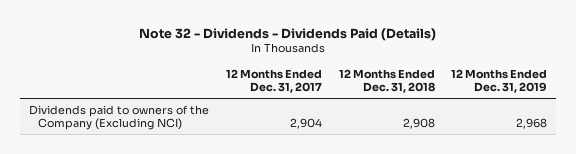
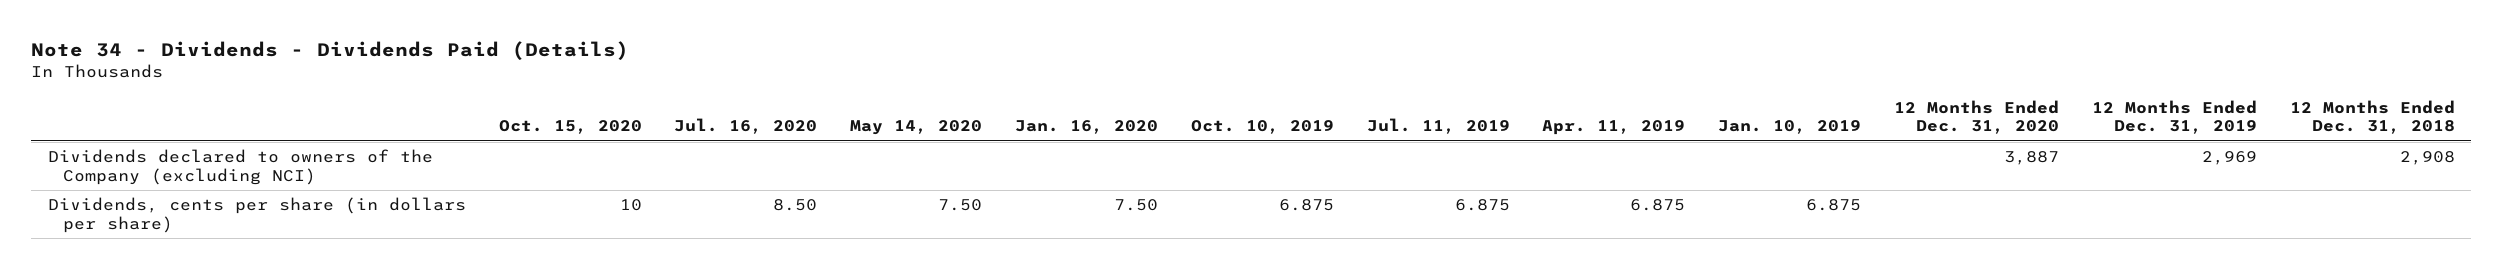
- Note 32 - Dividends - Dividends Paid (Details)
+ Note 34 - Dividends - Dividends Paid (Details)
- | 12 Months Ended Dec. 31, 2017 | 12 Months Ended Dec. 31, 2018 | 12 Months Ended Dec. 31, 2019
+ | Oct. 15, 2020 | Jul. 16, 2020 | May 14, 2020 | Jan. 16, 2020 | Oct. 10, 2019 | Jul. 11, 2019 | Apr. 11, 2019 | Jan. 10, 2019 | 12 Months Ended Dec. 31, 2020 | 12 Months Ended Dec. 31, 2019 | 12 Months Ended Dec. 31, 2018
- Dividends paid to owners of the Company (Excluding NCI) | 2,904 | 2,908 | 2,968
+ Dividends declared to owners of the Company (excluding NCI) | | | | | | | | | 3,887 | 2,969 | 2,908
+ Dividends, cents per share (in dollars per share) | 10 | 8.50 | 7.50 | 7.50 | 6.875 | 6.875 | 6.875 | 6.875 | | |

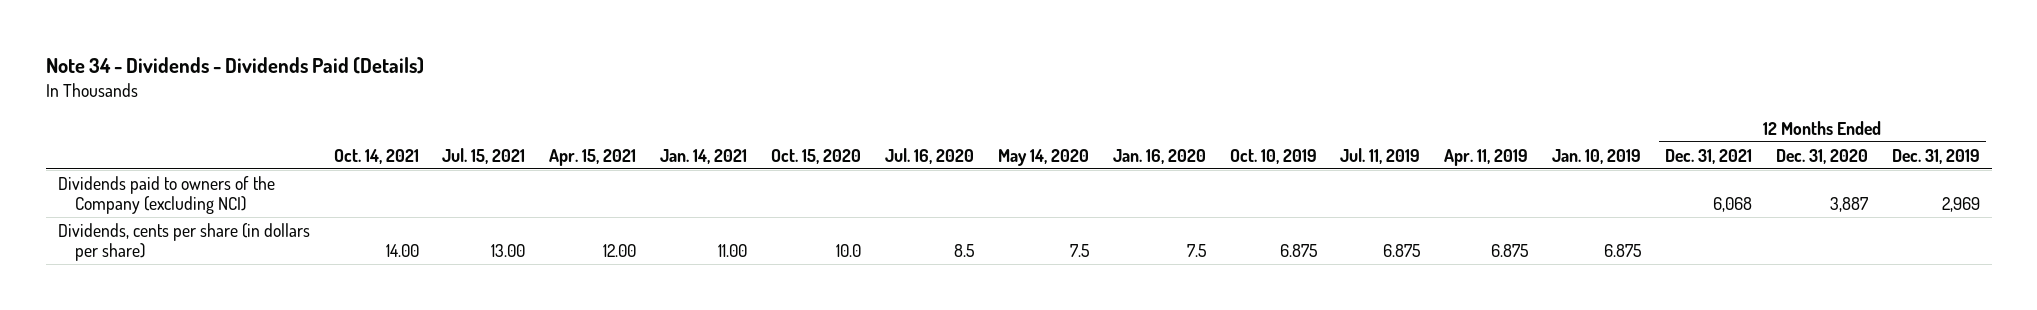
- | Oct. 15, 2020 | Jul. 16, 2020 | May 14, 2020 | Jan. 16, 2020 | Oct. 10, 2019 | Jul. 11, 2019 | Apr. 11, 2019 | Jan. 10, 2019 | 12 Months Ended Dec. 31, 2020 | 12 Months Ended Dec. 31, 2019 | 12 Months Ended Dec. 31, 2018
+ | Oct. 14, 2021 | Jul. 15, 2021 | Apr. 15, 2021 | Jan. 14, 2021 | Oct. 15, 2020 | Jul. 16, 2020 | May 14, 2020 | Jan. 16, 2020 | Oct. 10, 2019 | Jul. 11, 2019 | Apr. 11, 2019 | Jan. 10, 2019 | 12 Months Ended Dec. 31, 2021 | 12 Months Ended Dec. 31, 2020 | 12 Months Ended Dec. 31, 2019
- Dividends declared to owners of the Company (excluding NCI) | | | | | | | | | 3,887 | 2,969 | 2,908
- Dividends, cents per share (in dollars per share) | 10 | 8.50 | 7.50 | 7.50 | 6.875 | 6.875 | 6.875 | 6.875 | | |
+ Dividends paid to owners of the Company (excluding NCI) | | | | | | | | | | | | | 6,068 | 3,887 | 2,969
+ Dividends, cents per share (in dollars per share) | 14.00 | 13.00 | 12.00 | 11.00 | 10.0 | 8.5 | 7.5 | 7.5 | 6.875 | 6.875 | 6.875 | 6.875 | | |

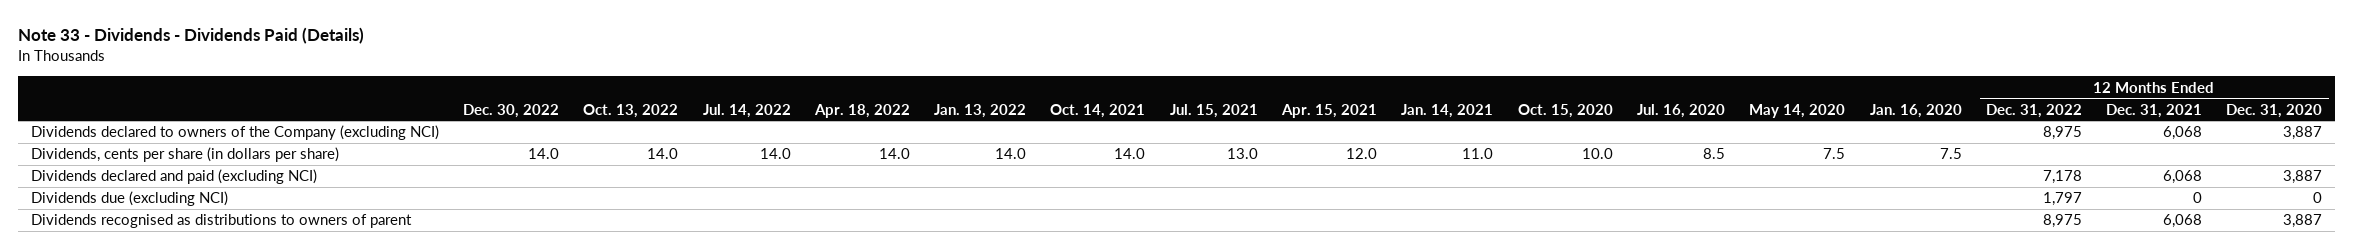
- Note 34 - Dividends - Dividends Paid (Details)
+ Note 33 - Dividends - Dividends Paid (Details)
- | Oct. 14, 2021 | Jul. 15, 2021 | Apr. 15, 2021 | Jan. 14, 2021 | Oct. 15, 2020 | Jul. 16, 2020 | May 14, 2020 | Jan. 16, 2020 | Oct. 10, 2019 | Jul. 11, 2019 | Apr. 11, 2019 | Jan. 10, 2019 | 12 Months Ended Dec. 31, 2021 | 12 Months Ended Dec. 31, 2020 | 12 Months Ended Dec. 31, 2019
+ | Dec. 30, 2022 | Oct. 13, 2022 | Jul. 14, 2022 | Apr. 18, 2022 | Jan. 13, 2022 | Oct. 14, 2021 | Jul. 15, 2021 | Apr. 15, 2021 | Jan. 14, 2021 | Oct. 15, 2020 | Jul. 16, 2020 | May 14, 2020 | Jan. 16, 2020 | 12 Months Ended Dec. 31, 2022 | 12 Months Ended Dec. 31, 2021 | 12 Months Ended Dec. 31, 2020
- Dividends paid to owners of the Company (excluding NCI) | | | | | | | | | | | | | 6,068 | 3,887 | 2,969
- Dividends, cents per share (in dollars per share) | 14.00 | 13.00 | 12.00 | 11.00 | 10.0 | 8.5 | 7.5 | 7.5 | 6.875 | 6.875 | 6.875 | 6.875 | | |
+ Dividends declared to owners of the Company (excluding NCI) | | | | | | | | | | | | | | 8,975 | 6,068 | 3,887
+ Dividends, cents per share (in dollars per share) | 14.0 | 14.0 | 14.0 | 14.0 | 14.0 | 14.0 | 13.0 | 12.0 | 11.0 | 10.0 | 8.5 | 7.5 | 7.5 | | |
+ Dividends declared and paid (excluding NCI) | | | | | | | | | | | | | | 7,178 | 6,068 | 3,887
+ Dividends due (excluding NCI) | | | | | | | | | | | | | | 1,797 | 0 | 0
+ Dividends recognised as distributions to owners of parent | | | | | | | | | | | | | | 8,975 | 6,068 | 3,887

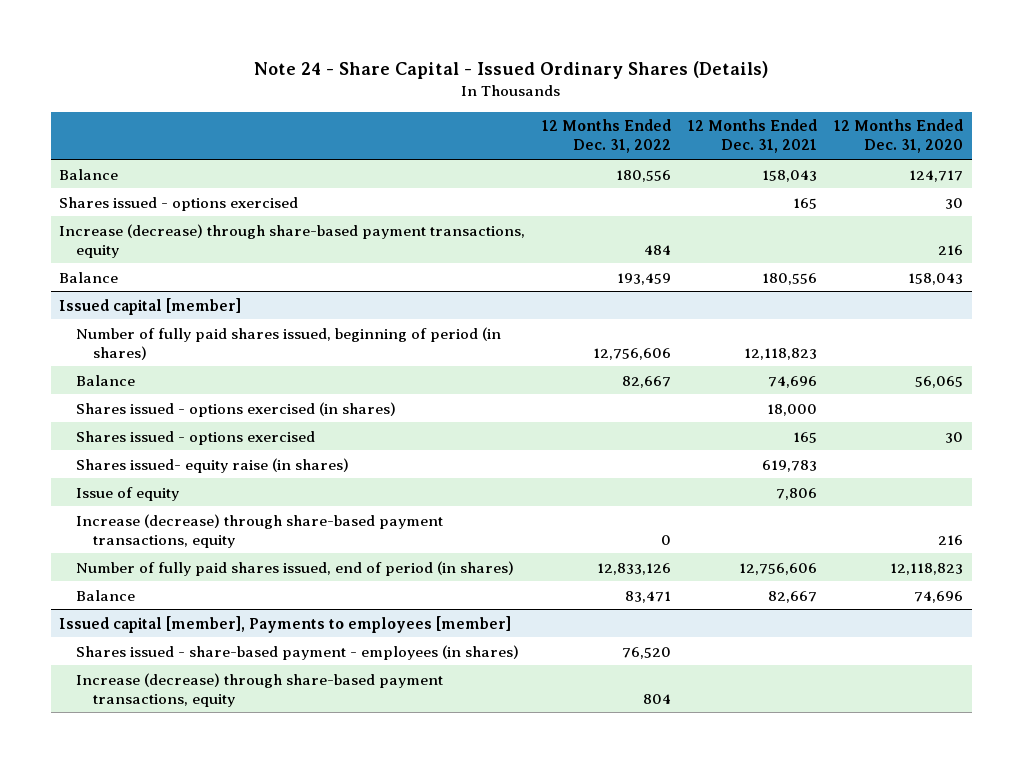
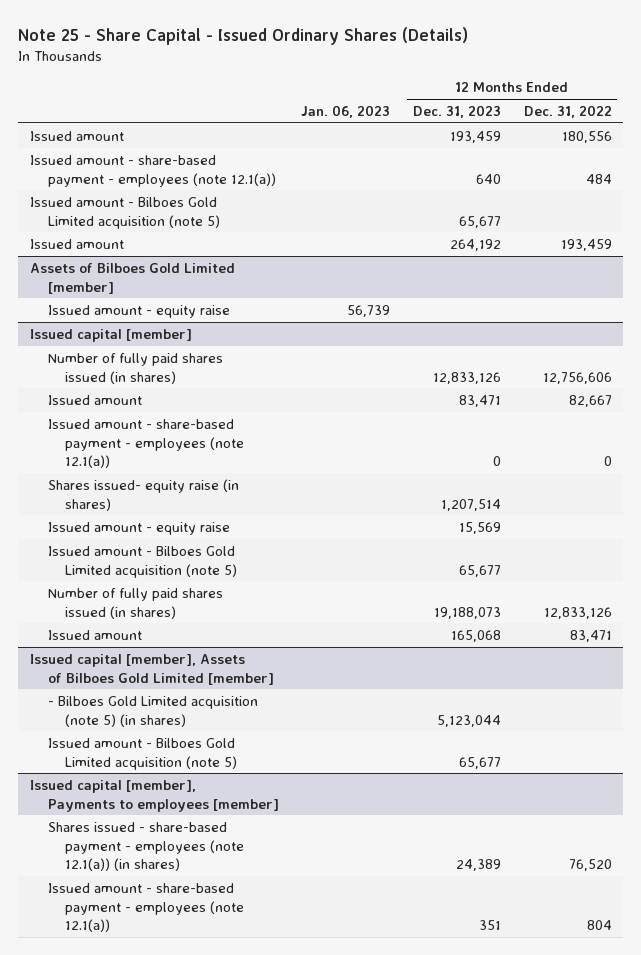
- Note 24 - Share Capital - Issued Ordinary Shares (Details)
+ Note 25 - Share Capital - Issued Ordinary Shares (Details)
- | 12 Months Ended Dec. 31, 2022 | 12 Months Ended Dec. 31, 2021 | 12 Months Ended Dec. 31, 2020
+ | Jan. 06, 2023 | 12 Months Ended Dec. 31, 2023 | 12 Months Ended Dec. 31, 2022
- Balance | 180,556 | 158,043 | 124,717
- Shares issued - options exercised | | 165 | 30
- Increase (decrease) through share-based payment transactions, equity | 484 | | 216
- Balance | 193,459 | 180,556 | 158,043
+ Issued amount | | 193,459 | 180,556
+ Issued amount - share-based payment - employees (note 12.1(a)) | | 640 | 484
+ Issued amount - Bilboes Gold Limited acquisition (note 5) | | 65,677 |
+ Issued amount | | 264,192 | 193,459
+ Assets of Bilboes Gold Limited [member]
+ Issued amount - equity raise | 56,739 | |
@ Issued capital [member]
- Number of fully paid shares issued, beginning of period (in shares) | 12,756,606 | 12,118,823 |
- Balance | 82,667 | 74,696 | 56,065
- Shares issued - options exercised (in shares) | | 18,000 |
- Shares issued - options exercised | | 165 | 30
+ Number of fully paid shares issued (in shares) | | 12,833,126 | 12,756,606
+ Issued amount | | 83,471 | 82,667
+ Issued amount - share-based payment - employees (note 12.1(a)) | | 0 | 0
- Issue of equity | | 7,806 |
- Increase (decrease) through share-based payment transactions, equity | 0 | | 216
- Number of fully paid shares issued, end of period (in shares) | 12,833,126 | 12,756,606 | 12,118,823
- Balance | 83,471 | 82,667 | 74,696
+ Issued amount - equity raise | | 15,569 |
+ Issued amount - Bilboes Gold Limited acquisition (note 5) | | 65,677 |
+ Number of fully paid shares issued (in shares) | | 19,188,073 | 12,833,126
+ Issued amount | | 165,068 | 83,471
+ Issued capital [member], Assets of Bilboes Gold Limited [member]
+ - Bilboes Gold Limited acquisition (note 5) (in shares) | | 5,123,044 |
+ Issued amount - Bilboes Gold Limited acquisition (note 5) | | 65,677 |
@ Issued capital [member], Payments to employees [member]
- Shares issued - share-based payment - employees (in shares) | 76,520 | |
- Increase (decrease) through share-based payment transactions, equity | 804 | |
+ Shares issued - share-based payment - employees (note 12.1(a)) (in shares) | | 24,389 | 76,520
+ Issued amount - share-based payment - employees (note 12.1(a)) | | 351 | 804

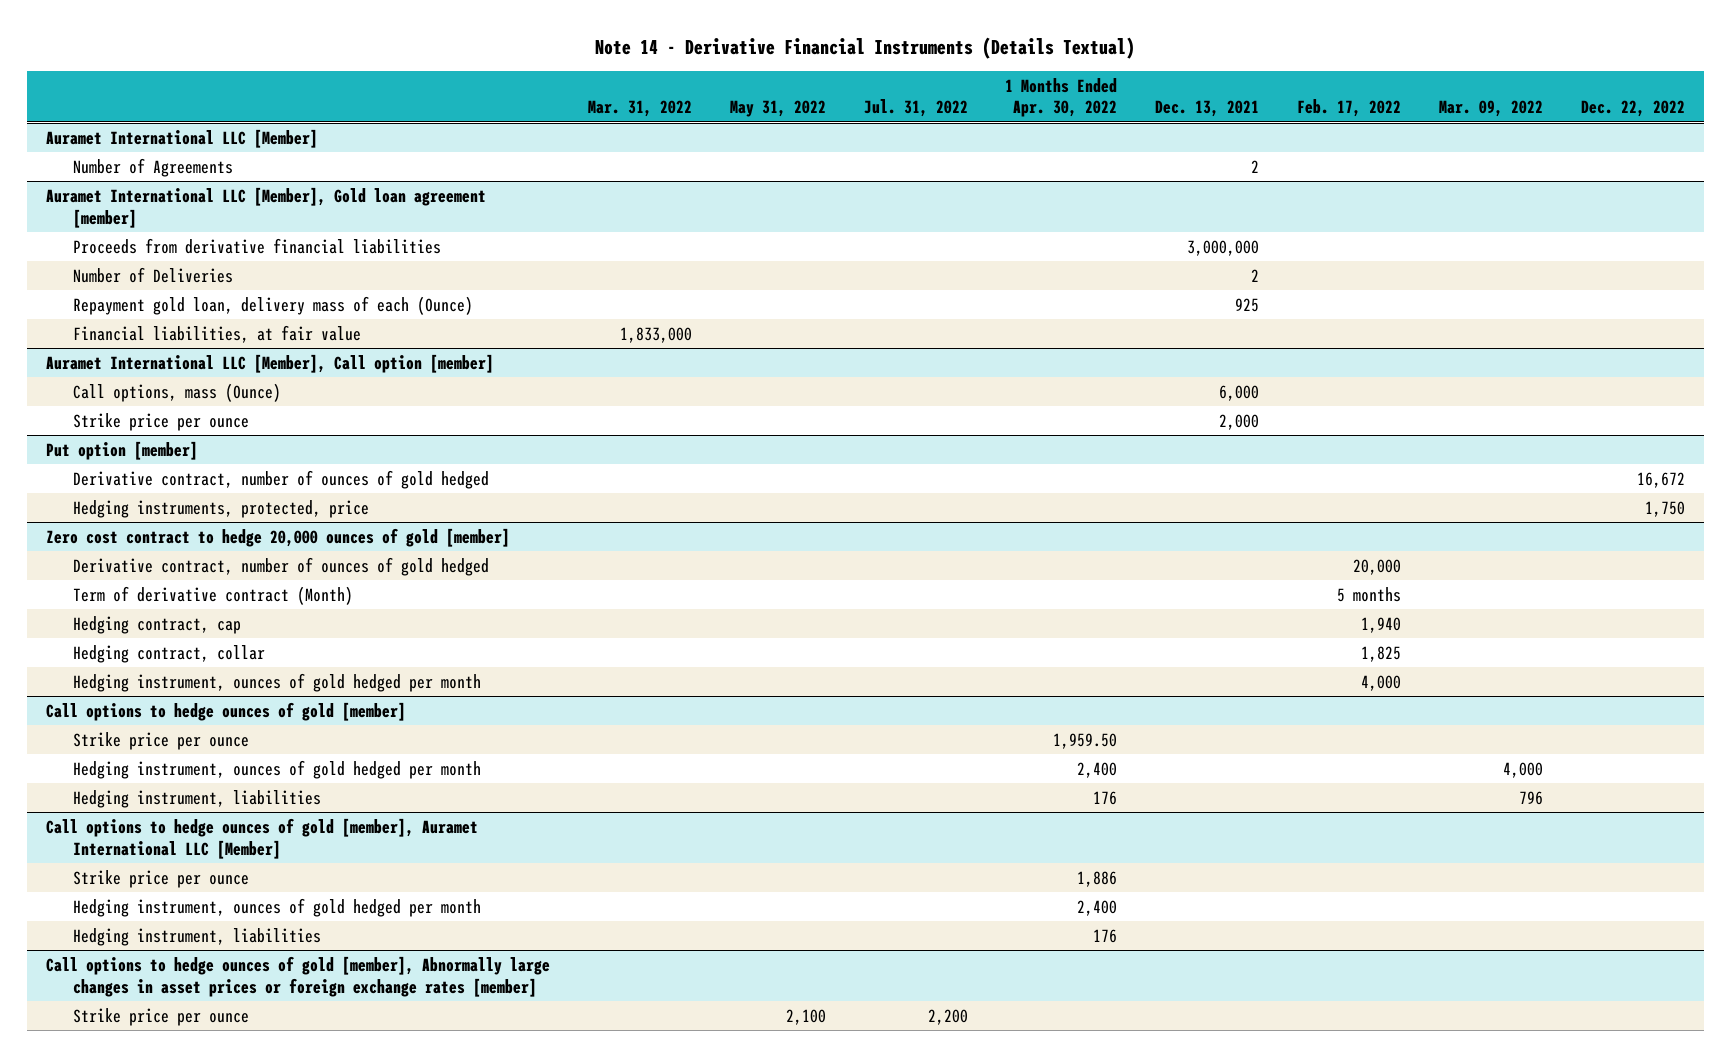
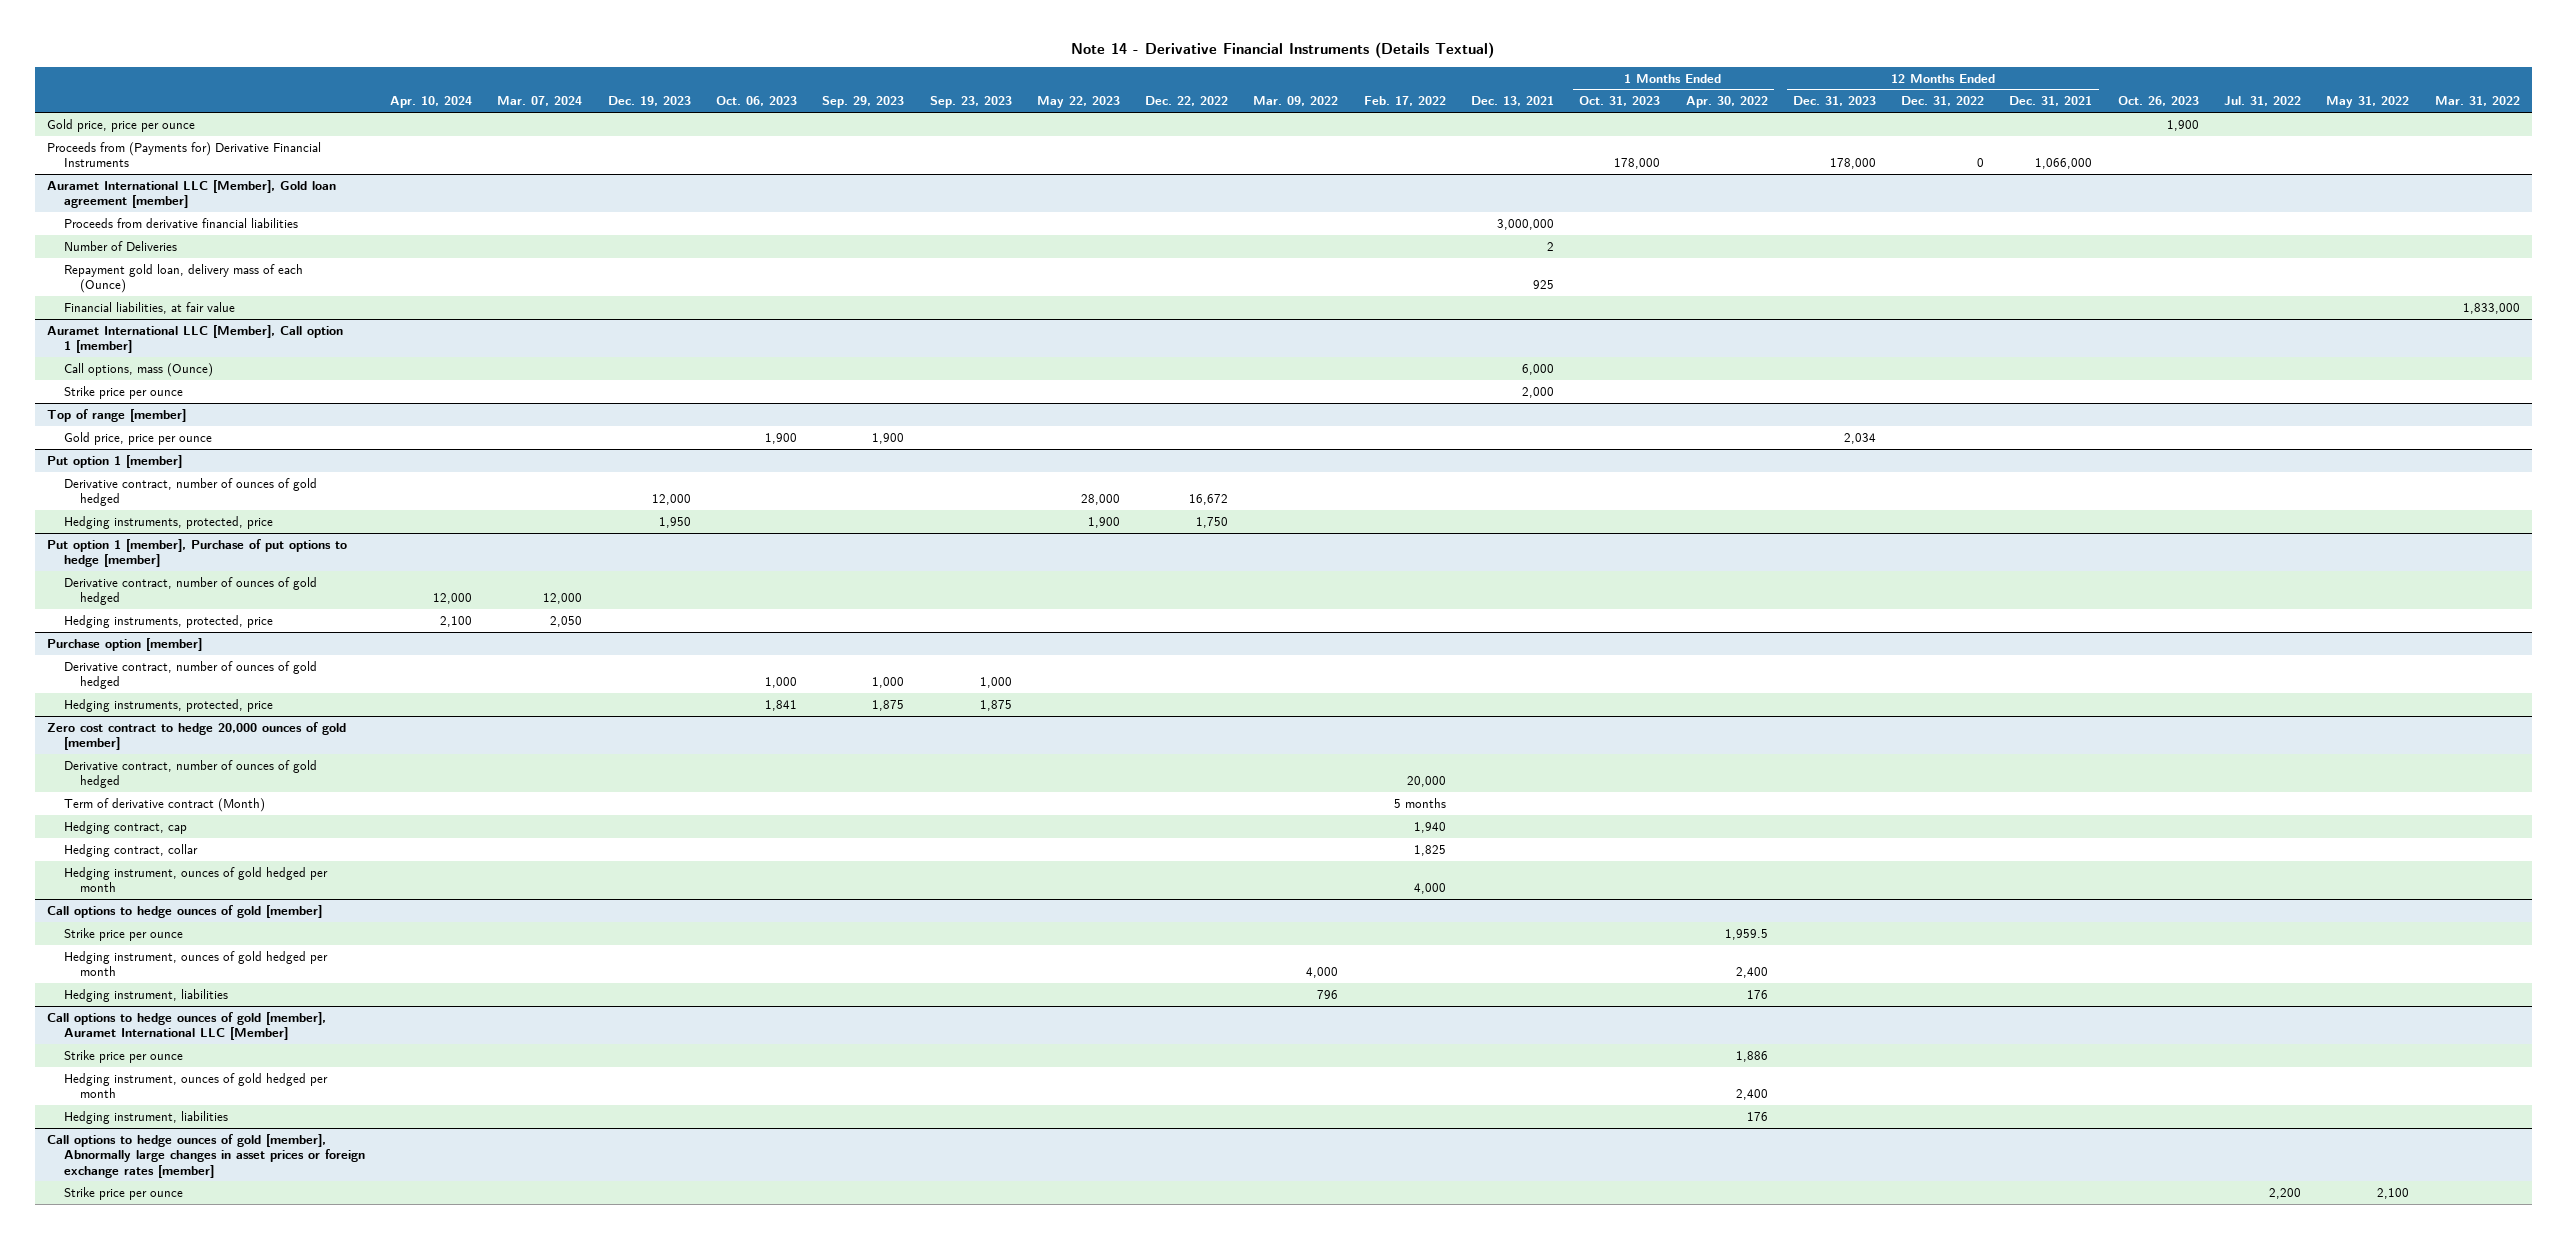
- | Mar. 31, 2022 | May 31, 2022 | Jul. 31, 2022 | 1 Months Ended Apr. 30, 2022 | Dec. 13, 2021 | Feb. 17, 2022 | Mar. 09, 2022 | Dec. 22, 2022
+ | Apr. 10, 2024 | Mar. 07, 2024 | Dec. 19, 2023 | Oct. 06, 2023 | Sep. 29, 2023 | Sep. 23, 2023 | May 22, 2023 | Dec. 22, 2022 | Mar. 09, 2022 | Feb. 17, 2022 | Dec. 13, 2021 | 1 Months Ended Oct. 31, 2023 | 1 Months Ended Apr. 30, 2022 | 12 Months Ended Dec. 31, 2023 | 12 Months Ended Dec. 31, 2022 | 12 Months Ended Dec. 31, 2021 | Oct. 26, 2023 | Jul. 31, 2022 | May 31, 2022 | Mar. 31, 2022
- Auramet International LLC [Member]
- Number of Agreements | | | | | 2 | | |
+ Gold price, price per ounce | | | | | | | | | | | | | | | | | 1,900 | | |
+ Proceeds from (Payments for) Derivative Financial Instruments | | | | | | | | | | | | 178,000 | | 178,000 | 0 | 1,066,000 | | | |
- Auramet International LLC [Member], Call option [member]
+ Auramet International LLC [Member], Call option 1 [member]
- Put option [member]
+ Top of range [member]
+ Gold price, price per ounce | | | | 1,900 | 1,900 | | | | | | | | | 2,034 | | | | | |
+ Put option 1 [member]
+ Put option 1 [member], Purchase of put options to hedge [member]
+ Derivative contract, number of ounces of gold hedged | 12,000 | 12,000 | | | | | | | | | | | | | | | | | |
+ Hedging instruments, protected, price | 2,100 | 2,050 | | | | | | | | | | | | | | | | | |
+ Purchase option [member]
+ Derivative contract, number of ounces of gold hedged | | | | 1,000 | 1,000 | 1,000 | | | | | | | | | | | | | |
+ Hedging instruments, protected, price | | | | 1,841 | 1,875 | 1,875 | | | | | | | | | | | | | |
@ Call options to hedge ounces of gold [member]
- Strike price per ounce | | | | 1,959.50 | | | |
+ Strike price per ounce | | | | | | | | | | | | | 1,959.5 | | | | | | |

